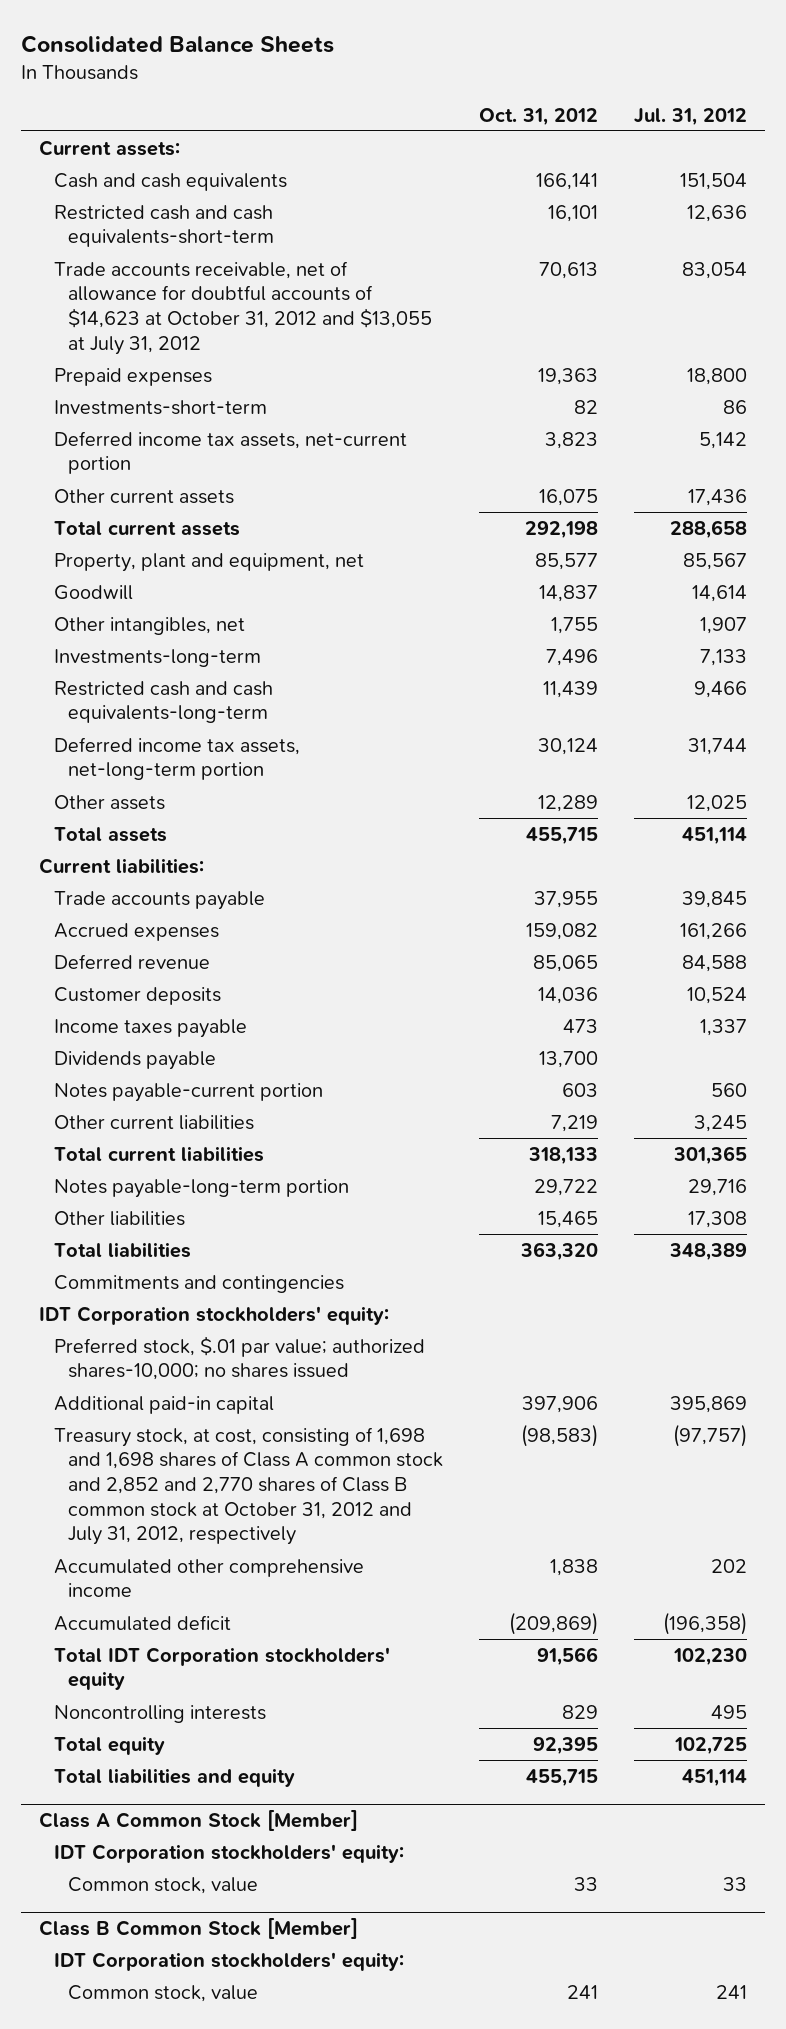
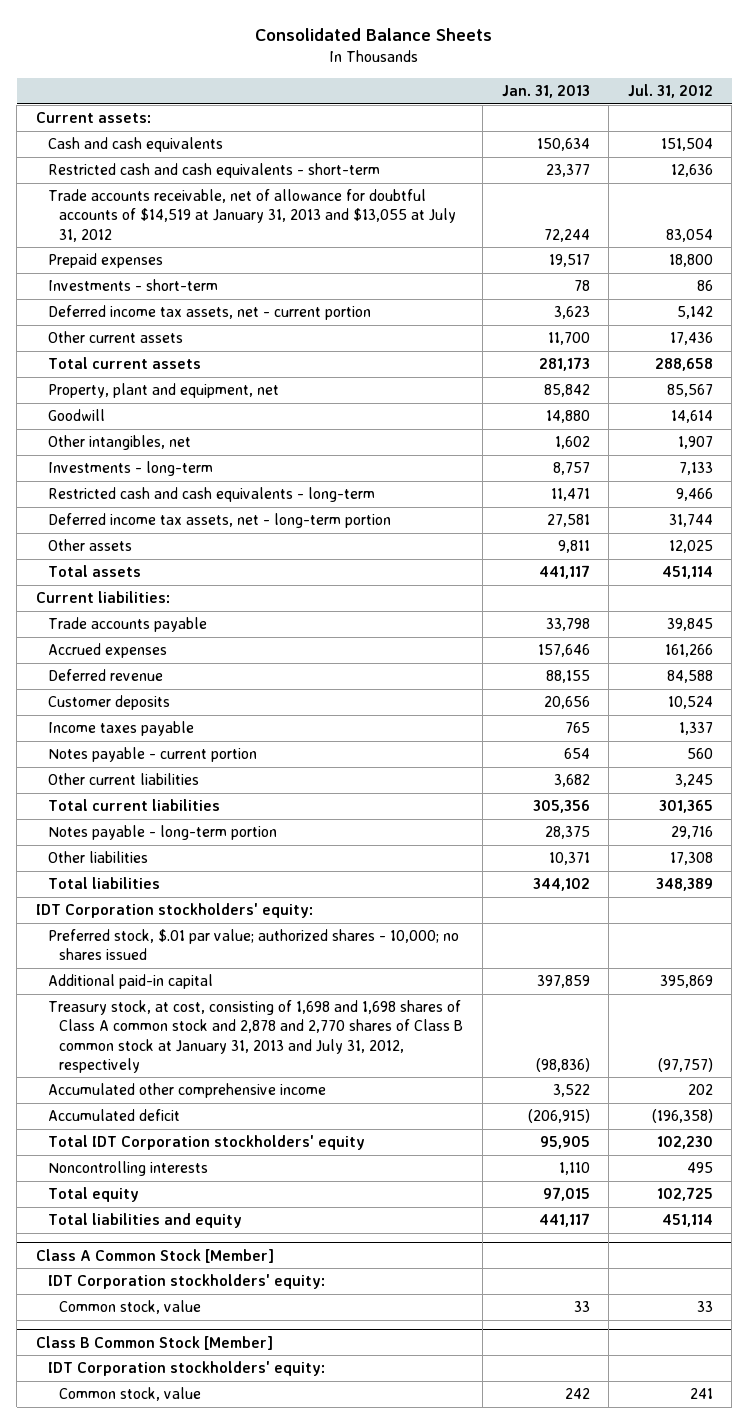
- | Oct. 31, 2012 | Jul. 31, 2012
+ | Jan. 31, 2013 | Jul. 31, 2012
- Restricted cash and cash equivalents-short-term | 16,101 | 12,636
- Trade accounts receivable, net of allowance for doubtful accounts of $14,623 at October 31, 2012 and $13,055 at July 31, 2012 | 70,613 | 83,054
+ Restricted cash and cash equivalents - short-term | 23,377 | 12,636
+ Trade accounts receivable, net of allowance for doubtful accounts of $14,519 at January 31, 2013 and $13,055 at July 31, 2012 | 72,244 | 83,054
- Investments-short-term | 82 | 86
- Deferred income tax assets, net-current portion | 3,823 | 5,142
+ Investments - short-term | 78 | 86
+ Deferred income tax assets, net - current portion | 3,623 | 5,142
- Investments-long-term | 7,496 | 7,133
- Restricted cash and cash equivalents-long-term | 11,439 | 9,466
- Deferred income tax assets, net-long-term portion | 30,124 | 31,744
+ Investments - long-term | 8,757 | 7,133
+ Restricted cash and cash equivalents - long-term | 11,471 | 9,466
+ Deferred income tax assets, net - long-term portion | 27,581 | 31,744
- Dividends payable | 13,700 |
- Notes payable-current portion | 603 | 560
+ Notes payable - current portion | 654 | 560
- Notes payable-long-term portion | 29,722 | 29,716
+ Notes payable - long-term portion | 28,375 | 29,716
- Commitments and contingencies
- Preferred stock, $.01 par value; authorized shares-10,000; no shares issued
+ Preferred stock, $.01 par value; authorized shares - 10,000; no shares issued
- Treasury stock, at cost, consisting of 1,698 and 1,698 shares of Class A common stock and 2,852 and 2,770 shares of Class B common stock at October 31, 2012 and July 31, 2012, respectively | (98,583) | (97,757)
+ Treasury stock, at cost, consisting of 1,698 and 1,698 shares of Class A common stock and 2,878 and 2,770 shares of Class B common stock at January 31, 2013 and July 31, 2012, respectively | (98,836) | (97,757)

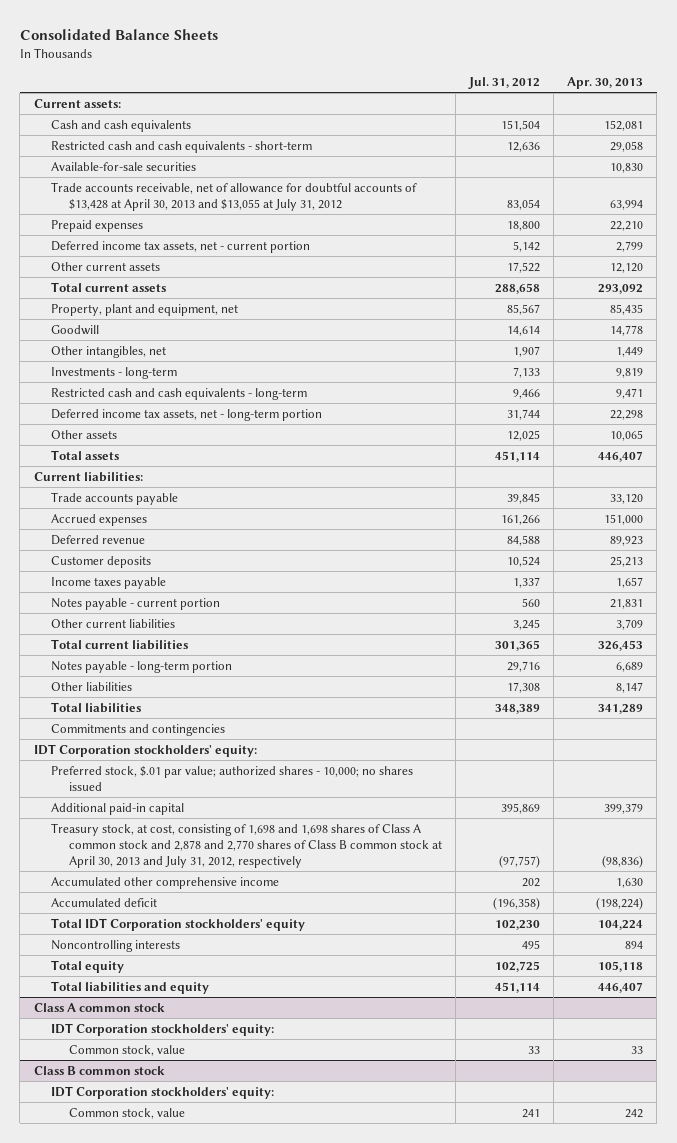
- | Jan. 31, 2013 | Jul. 31, 2012
+ | Jul. 31, 2012 | Apr. 30, 2013
- Trade accounts receivable, net of allowance for doubtful accounts of $14,519 at January 31, 2013 and $13,055 at July 31, 2012 | 72,244 | 83,054
+ Available-for-sale securities | | 10,830
+ Trade accounts receivable, net of allowance for doubtful accounts of $13,428 at April 30, 2013 and $13,055 at July 31, 2012 | 83,054 | 63,994
- Investments - short-term | 78 | 86
- Other current assets | 11,700 | 17,436
+ Other current assets | 17,522 | 12,120
+ Commitments and contingencies
- Treasury stock, at cost, consisting of 1,698 and 1,698 shares of Class A common stock and 2,878 and 2,770 shares of Class B common stock at January 31, 2013 and July 31, 2012, respectively | (98,836) | (97,757)
+ Treasury stock, at cost, consisting of 1,698 and 1,698 shares of Class A common stock and 2,878 and 2,770 shares of Class B common stock at April 30, 2013 and July 31, 2012, respectively | (97,757) | (98,836)
- Class A Common Stock [Member]
+ Class A common stock
- Class B Common Stock [Member]
+ Class B common stock

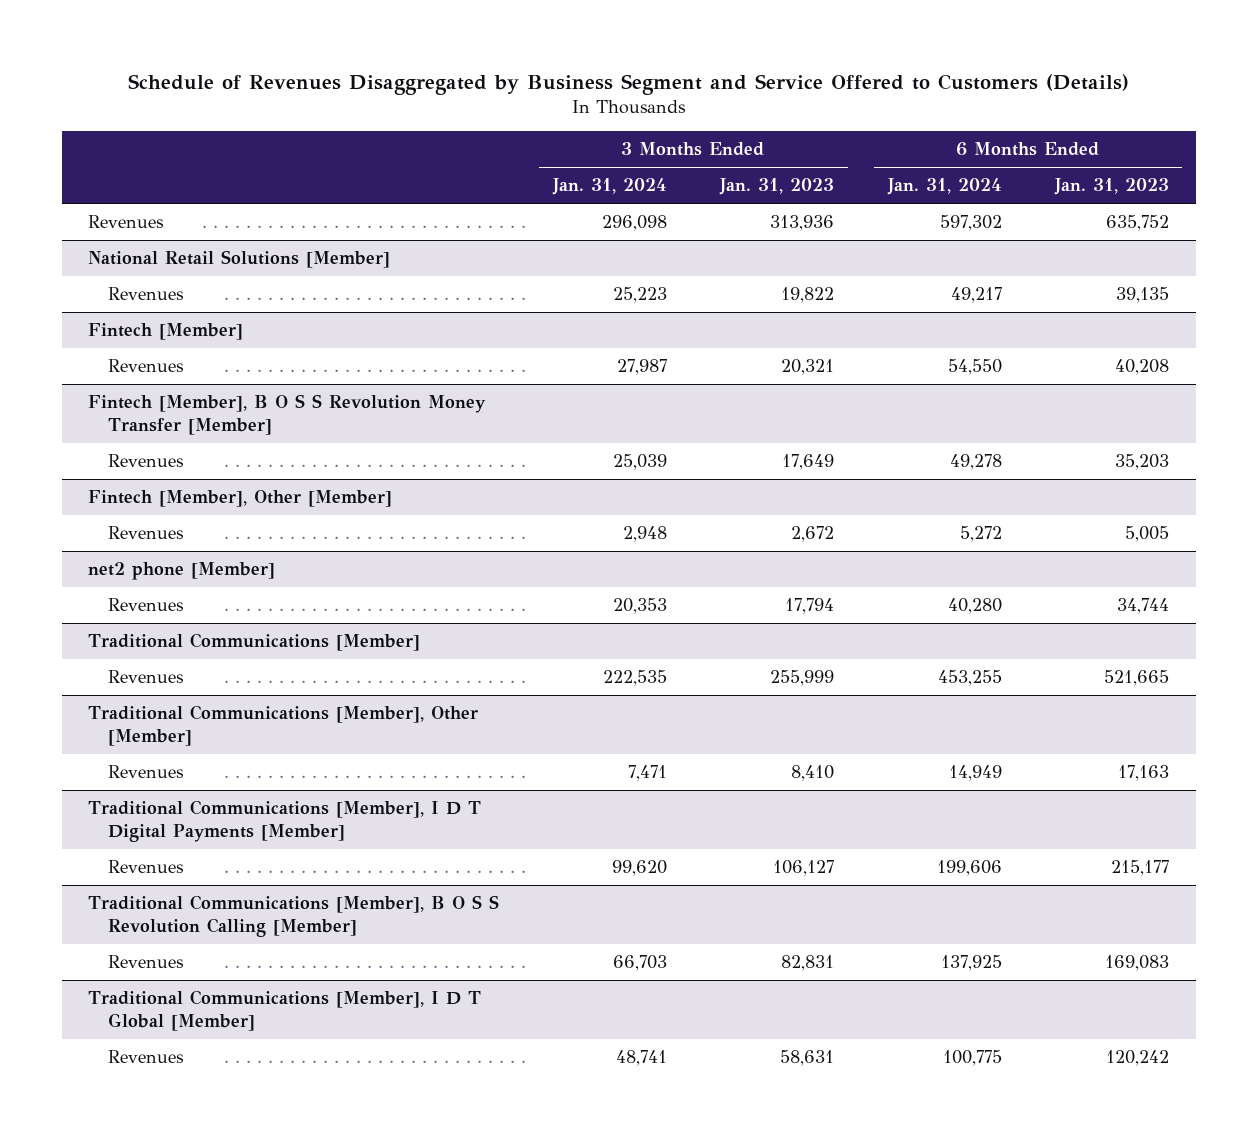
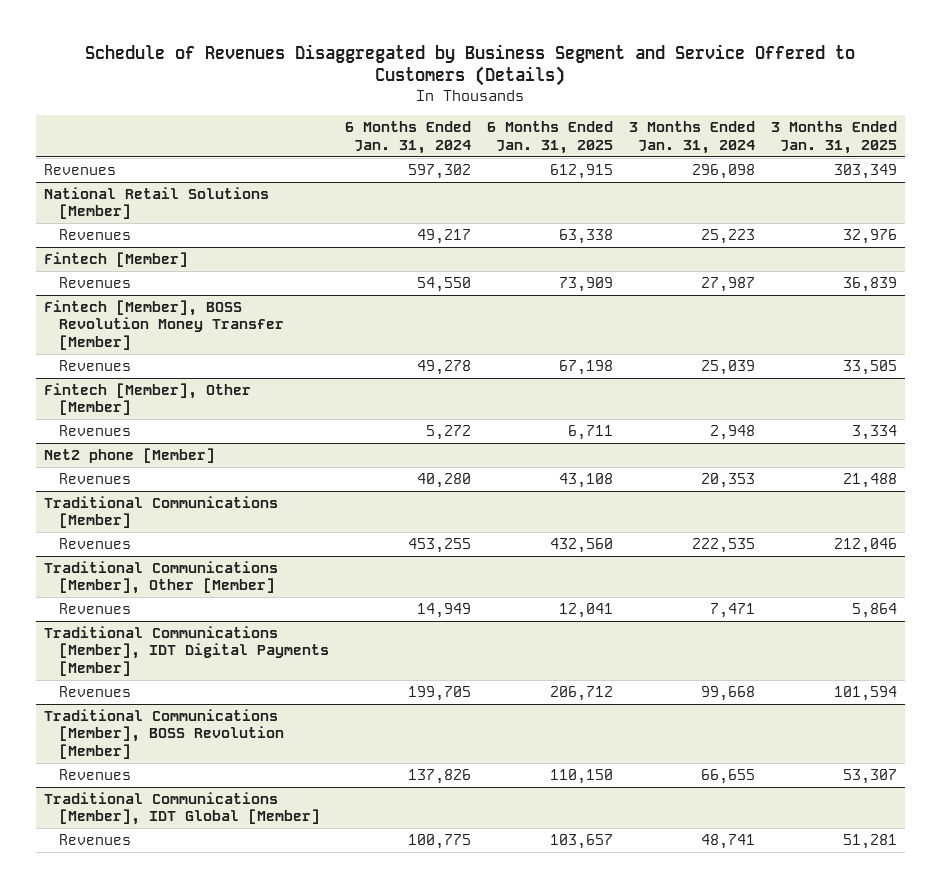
- | 3 Months Ended Jan. 31, 2024 | 3 Months Ended Jan. 31, 2023 | 6 Months Ended Jan. 31, 2024 | 6 Months Ended Jan. 31, 2023
+ | 6 Months Ended Jan. 31, 2024 | 6 Months Ended Jan. 31, 2025 | 3 Months Ended Jan. 31, 2024 | 3 Months Ended Jan. 31, 2025
- Fintech [Member], B O S S Revolution Money Transfer [Member]
+ Fintech [Member], BOSS Revolution Money Transfer [Member]
- net2 phone [Member]
+ Net2 phone [Member]
- Traditional Communications [Member], I D T Digital Payments [Member]
- Revenues | 99,620 | 106,127 | 199,606 | 215,177
- Traditional Communications [Member], B O S S Revolution Calling [Member]
- Revenues | 66,703 | 82,831 | 137,925 | 169,083
- Traditional Communications [Member], I D T Global [Member]
+ Traditional Communications [Member], IDT Digital Payments [Member]
+ Revenues | 199,705 | 206,712 | 99,668 | 101,594
+ Traditional Communications [Member], BOSS Revolution [Member]
+ Revenues | 137,826 | 110,150 | 66,655 | 53,307
+ Traditional Communications [Member], IDT Global [Member]

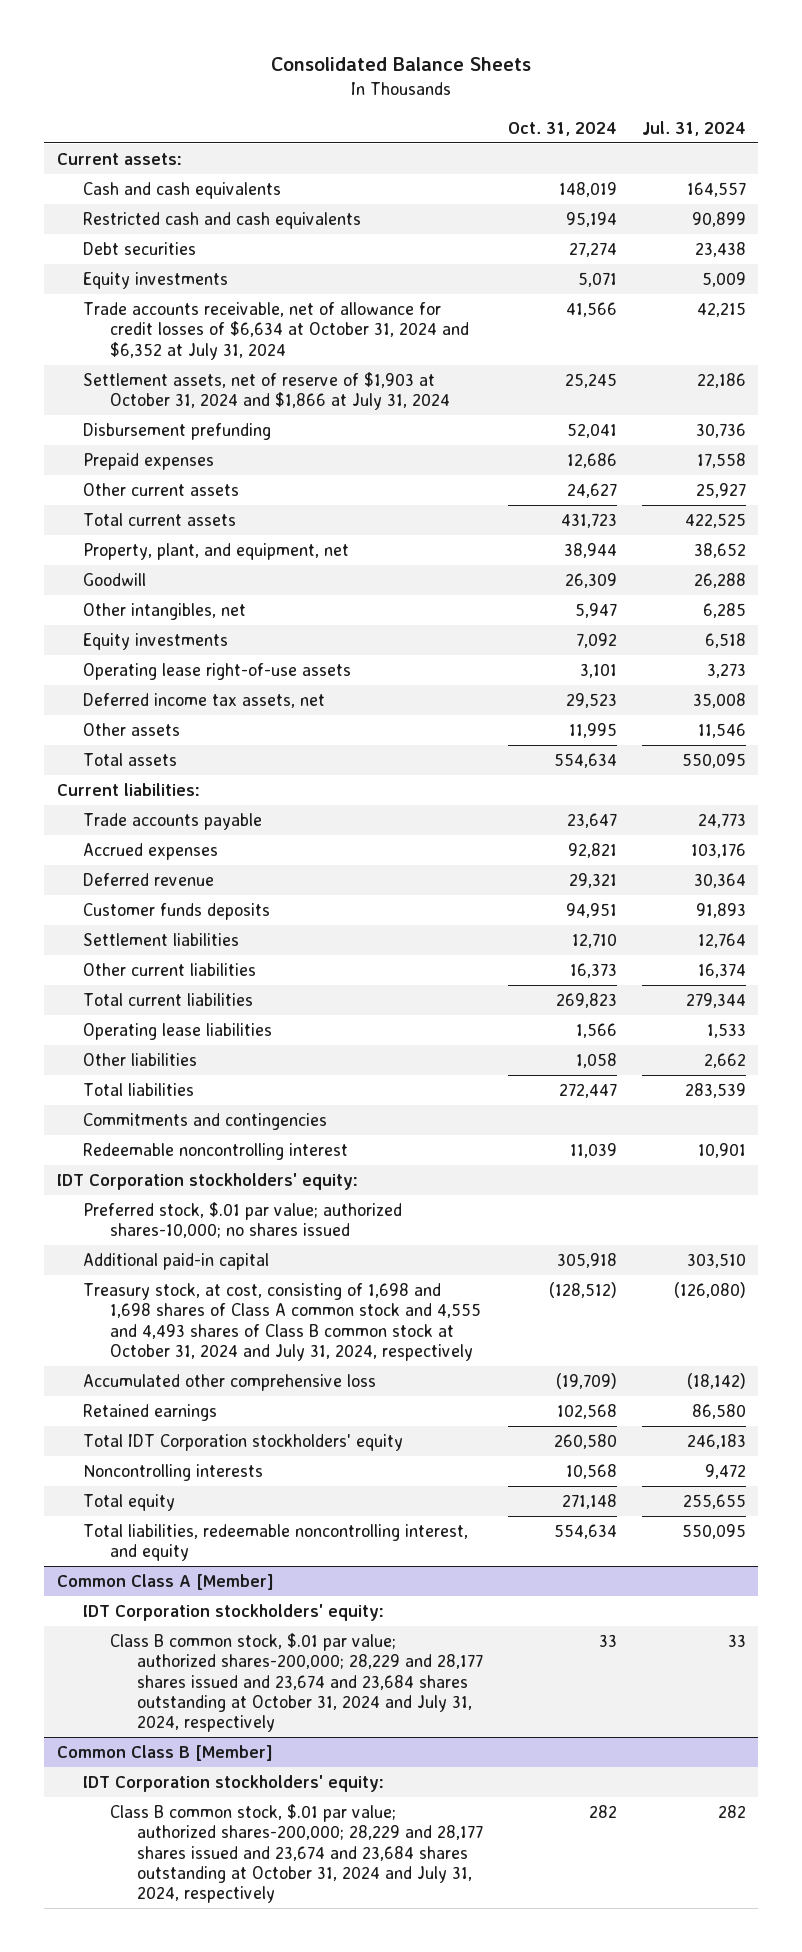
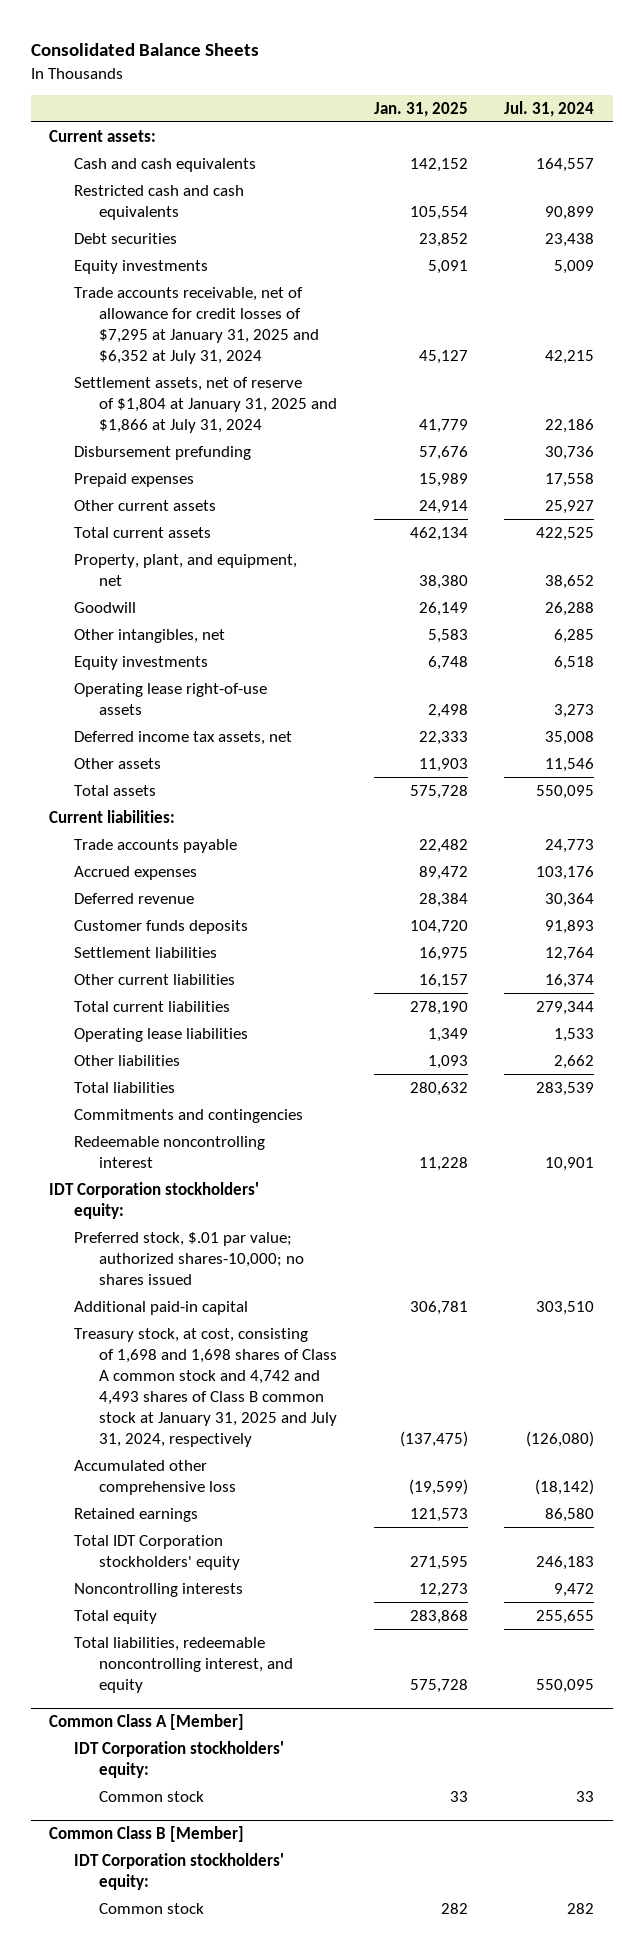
- | Oct. 31, 2024 | Jul. 31, 2024
+ | Jan. 31, 2025 | Jul. 31, 2024
- Trade accounts receivable, net of allowance for credit losses of $6,634 at October 31, 2024 and $6,352 at July 31, 2024 | 41,566 | 42,215
- Settlement assets, net of reserve of $1,903 at October 31, 2024 and $1,866 at July 31, 2024 | 25,245 | 22,186
+ Trade accounts receivable, net of allowance for credit losses of $7,295 at January 31, 2025 and $6,352 at July 31, 2024 | 45,127 | 42,215
+ Settlement assets, net of reserve of $1,804 at January 31, 2025 and $1,866 at July 31, 2024 | 41,779 | 22,186
- Treasury stock, at cost, consisting of 1,698 and 1,698 shares of Class A common stock and 4,555 and 4,493 shares of Class B common stock at October 31, 2024 and July 31, 2024, respectively | (128,512) | (126,080)
+ Treasury stock, at cost, consisting of 1,698 and 1,698 shares of Class A common stock and 4,742 and 4,493 shares of Class B common stock at January 31, 2025 and July 31, 2024, respectively | (137,475) | (126,080)
@ Common Class A [Member]
- Class B common stock, $.01 par value; authorized shares-200,000; 28,229 and 28,177 shares issued and 23,674 and 23,684 shares outstanding at October 31, 2024 and July 31, 2024, respectively | 33 | 33
+ Common stock | 33 | 33
@ Common Class B [Member]
- Class B common stock, $.01 par value; authorized shares-200,000; 28,229 and 28,177 shares issued and 23,674 and 23,684 shares outstanding at October 31, 2024 and July 31, 2024, respectively | 282 | 282
+ Common stock | 282 | 282

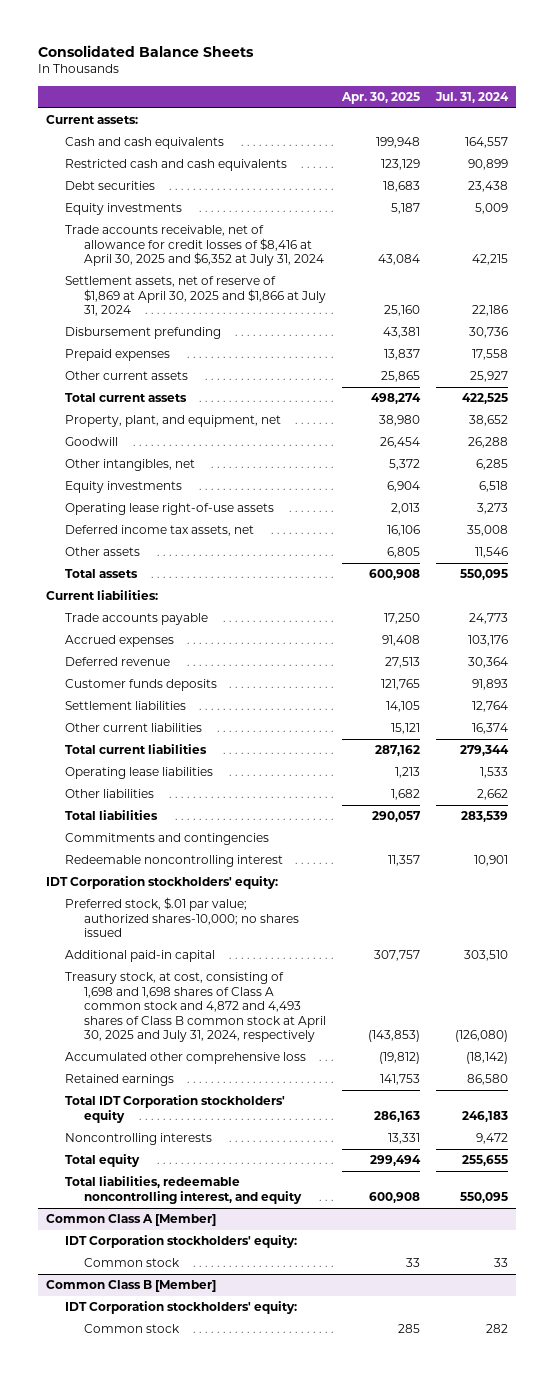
- | Jan. 31, 2025 | Jul. 31, 2024
+ | Apr. 30, 2025 | Jul. 31, 2024
- Trade accounts receivable, net of allowance for credit losses of $7,295 at January 31, 2025 and $6,352 at July 31, 2024 | 45,127 | 42,215
- Settlement assets, net of reserve of $1,804 at January 31, 2025 and $1,866 at July 31, 2024 | 41,779 | 22,186
+ Trade accounts receivable, net of allowance for credit losses of $8,416 at April 30, 2025 and $6,352 at July 31, 2024 | 43,084 | 42,215
+ Settlement assets, net of reserve of $1,869 at April 30, 2025 and $1,866 at July 31, 2024 | 25,160 | 22,186
- Treasury stock, at cost, consisting of 1,698 and 1,698 shares of Class A common stock and 4,742 and 4,493 shares of Class B common stock at January 31, 2025 and July 31, 2024, respectively | (137,475) | (126,080)
+ Treasury stock, at cost, consisting of 1,698 and 1,698 shares of Class A common stock and 4,872 and 4,493 shares of Class B common stock at April 30, 2025 and July 31, 2024, respectively | (143,853) | (126,080)

